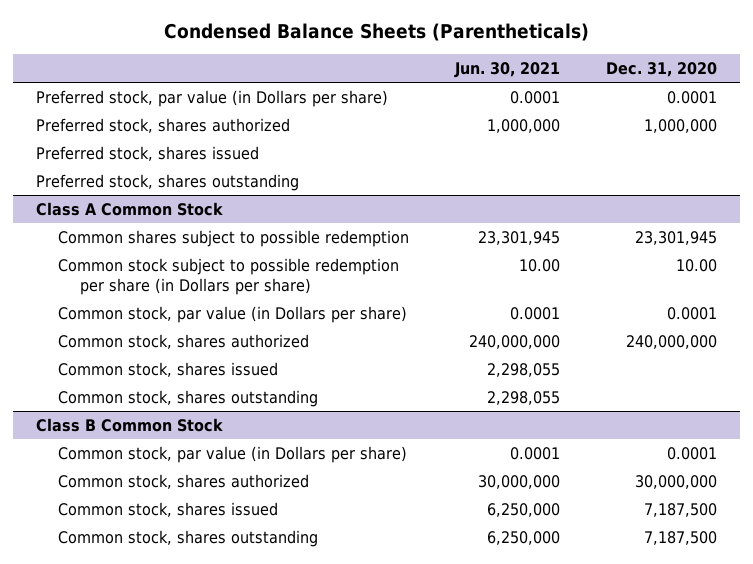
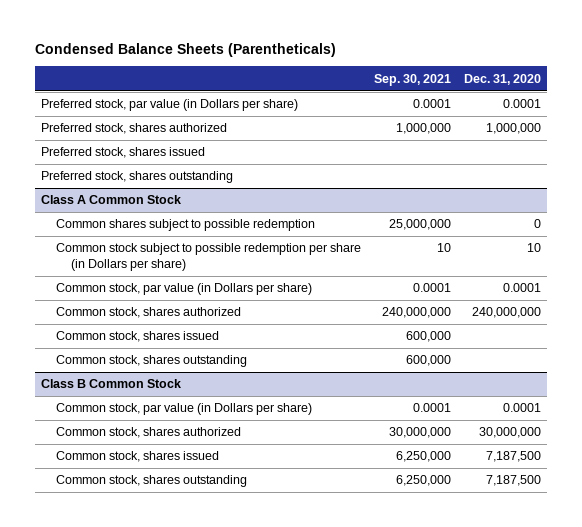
- | Jun. 30, 2021 | Dec. 31, 2020
+ | Sep. 30, 2021 | Dec. 31, 2020
@ Class A Common Stock
- Common shares subject to possible redemption | 23,301,945 | 23,301,945
- Common stock subject to possible redemption per share (in Dollars per share) | 10.00 | 10.00
+ Common shares subject to possible redemption | 25,000,000 | 0
+ Common stock subject to possible redemption per share (in Dollars per share) | 10 | 10

